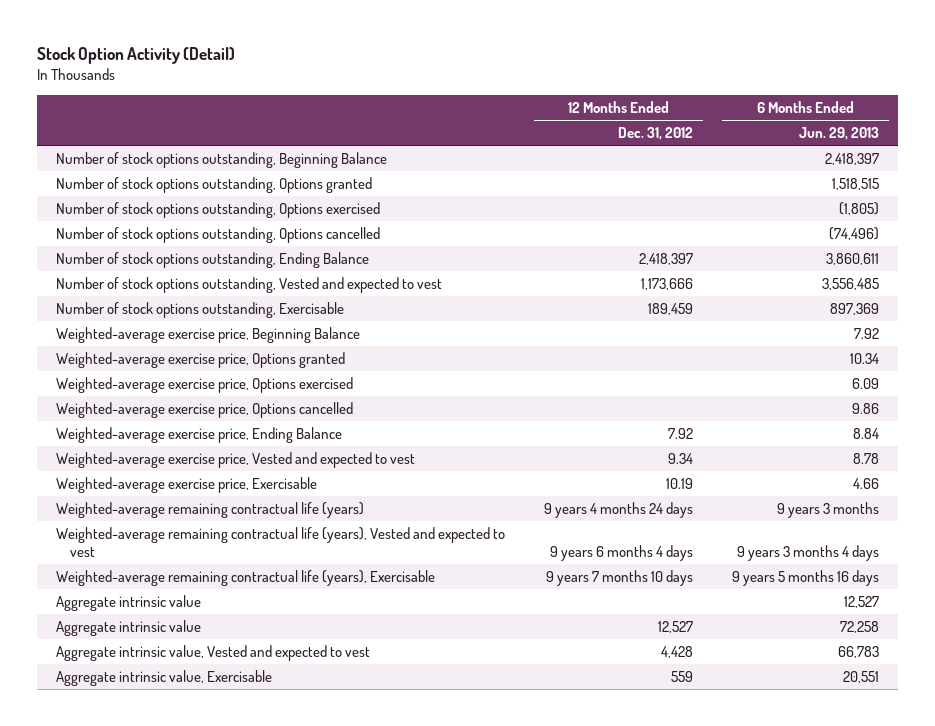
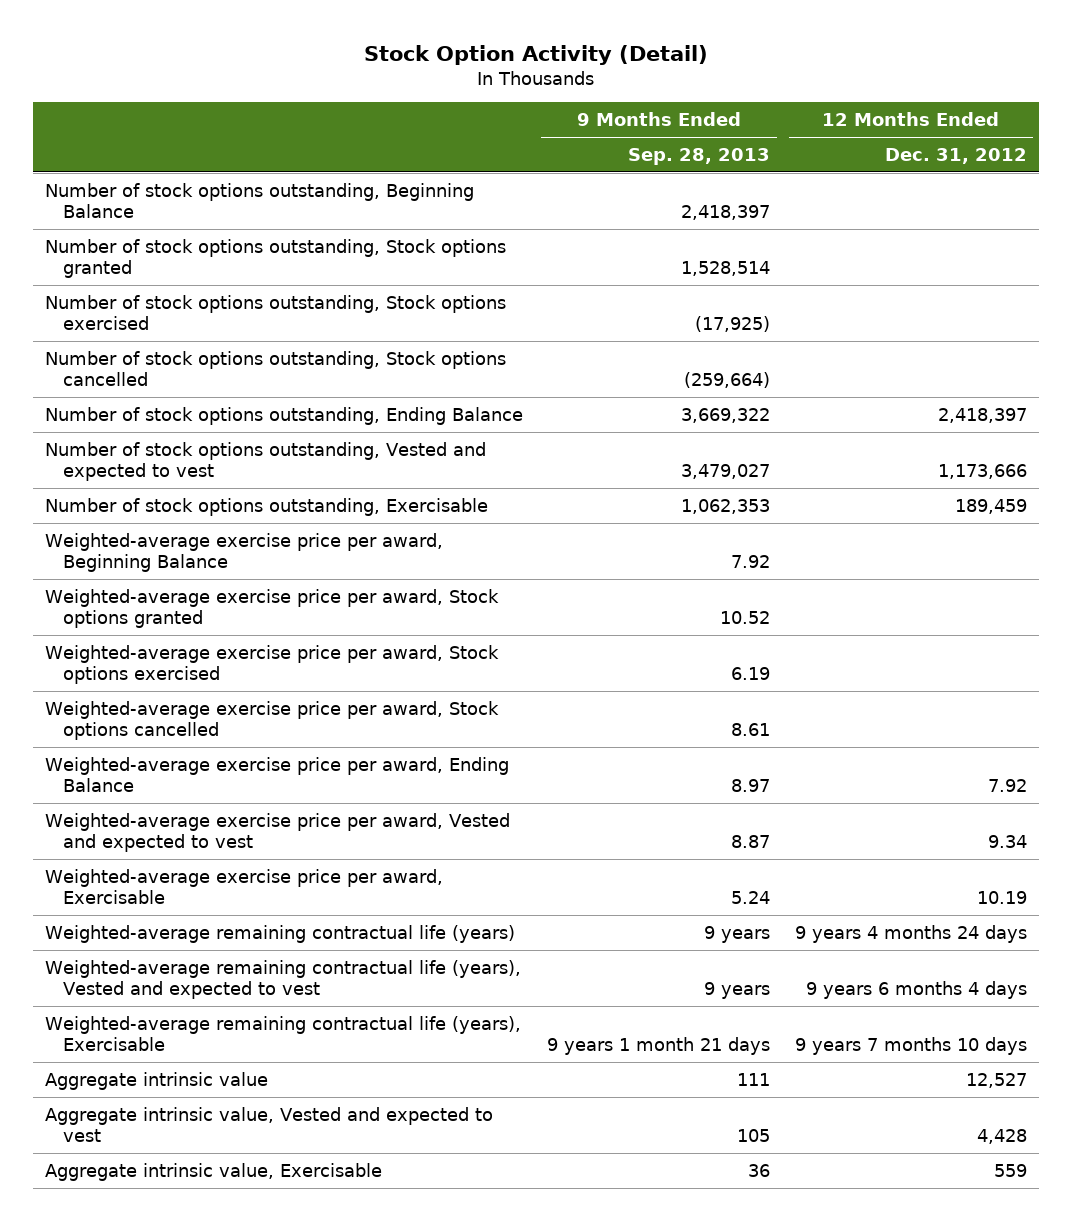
- | 12 Months Ended Dec. 31, 2012 | 6 Months Ended Jun. 29, 2013
+ | 9 Months Ended Sep. 28, 2013 | 12 Months Ended Dec. 31, 2012
- Number of stock options outstanding, Options granted | | 1,518,515
- Number of stock options outstanding, Options exercised | | (1,805)
- Number of stock options outstanding, Options cancelled | | (74,496)
+ Number of stock options outstanding, Stock options granted | 1,528,514 |
+ Number of stock options outstanding, Stock options exercised | (17,925) |
+ Number of stock options outstanding, Stock options cancelled | (259,664) |
- Weighted-average exercise price, Beginning Balance | | 7.92
- Weighted-average exercise price, Options granted | | 10.34
- Weighted-average exercise price, Options exercised | | 6.09
- Weighted-average exercise price, Options cancelled | | 9.86
- Weighted-average exercise price, Ending Balance | 7.92 | 8.84
- Weighted-average exercise price, Vested and expected to vest | 9.34 | 8.78
- Weighted-average exercise price, Exercisable | 10.19 | 4.66
+ Weighted-average exercise price per award, Beginning Balance | 7.92 |
+ Weighted-average exercise price per award, Stock options granted | 10.52 |
+ Weighted-average exercise price per award, Stock options exercised | 6.19 |
+ Weighted-average exercise price per award, Stock options cancelled | 8.61 |
+ Weighted-average exercise price per award, Ending Balance | 8.97 | 7.92
+ Weighted-average exercise price per award, Vested and expected to vest | 8.87 | 9.34
+ Weighted-average exercise price per award, Exercisable | 5.24 | 10.19
- Aggregate intrinsic value | | 12,527

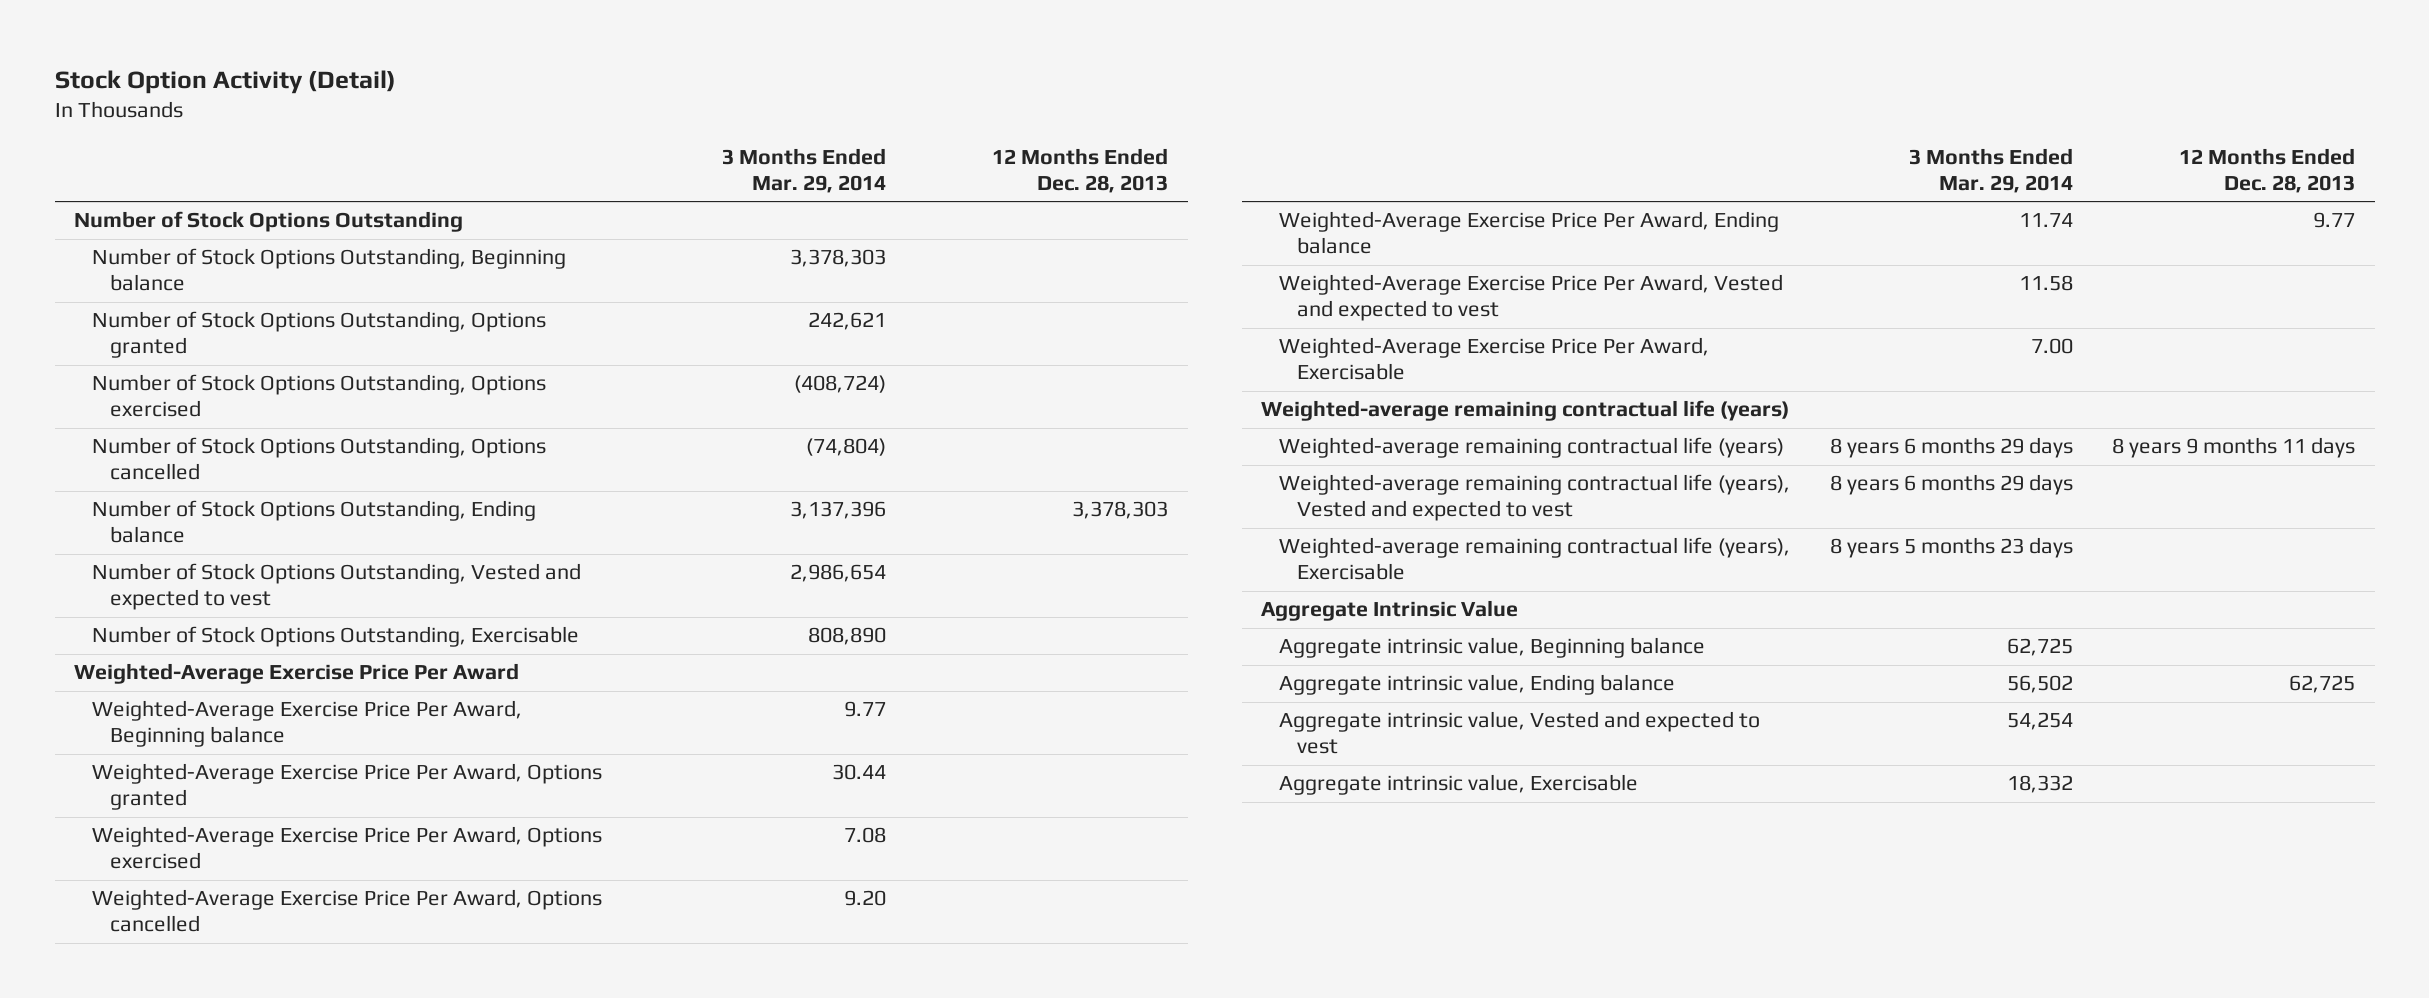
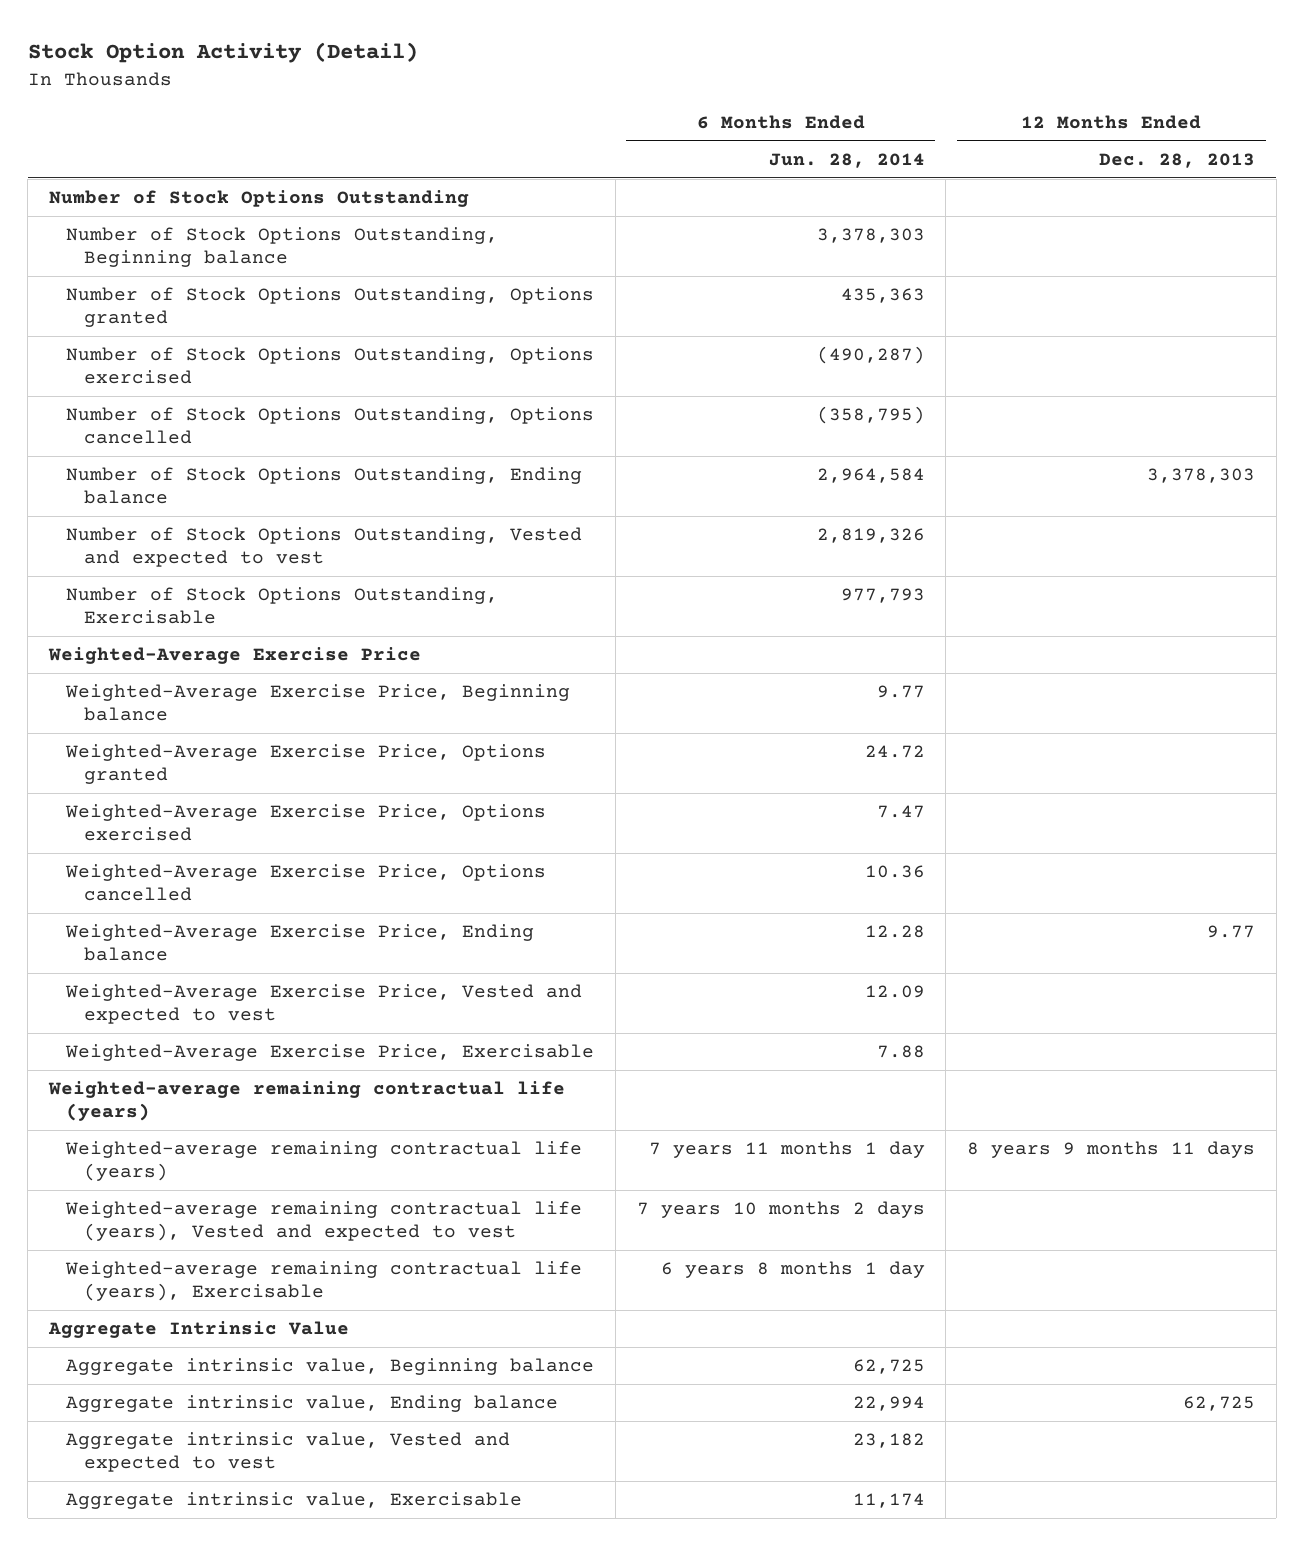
- | 3 Months Ended Mar. 29, 2014 | 12 Months Ended Dec. 28, 2013
+ | 6 Months Ended Jun. 28, 2014 | 12 Months Ended Dec. 28, 2013
- Weighted-Average Exercise Price Per Award
- Weighted-Average Exercise Price Per Award, Beginning balance | 9.77 |
- Weighted-Average Exercise Price Per Award, Options granted | 30.44 |
- Weighted-Average Exercise Price Per Award, Options exercised | 7.08 |
- Weighted-Average Exercise Price Per Award, Options cancelled | 9.20 |
- Weighted-Average Exercise Price Per Award, Ending balance | 11.74 | 9.77
- Weighted-Average Exercise Price Per Award, Vested and expected to vest | 11.58 |
- Weighted-Average Exercise Price Per Award, Exercisable | 7.00 |
+ Weighted-Average Exercise Price
+ Weighted-Average Exercise Price, Beginning balance | 9.77 |
+ Weighted-Average Exercise Price, Options granted | 24.72 |
+ Weighted-Average Exercise Price, Options exercised | 7.47 |
+ Weighted-Average Exercise Price, Options cancelled | 10.36 |
+ Weighted-Average Exercise Price, Ending balance | 12.28 | 9.77
+ Weighted-Average Exercise Price, Vested and expected to vest | 12.09 |
+ Weighted-Average Exercise Price, Exercisable | 7.88 |

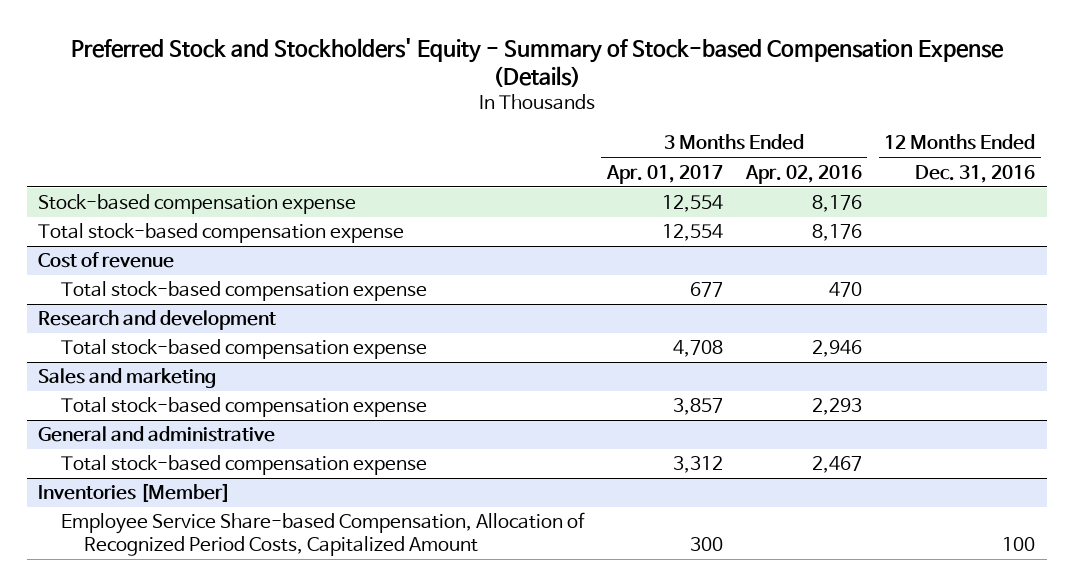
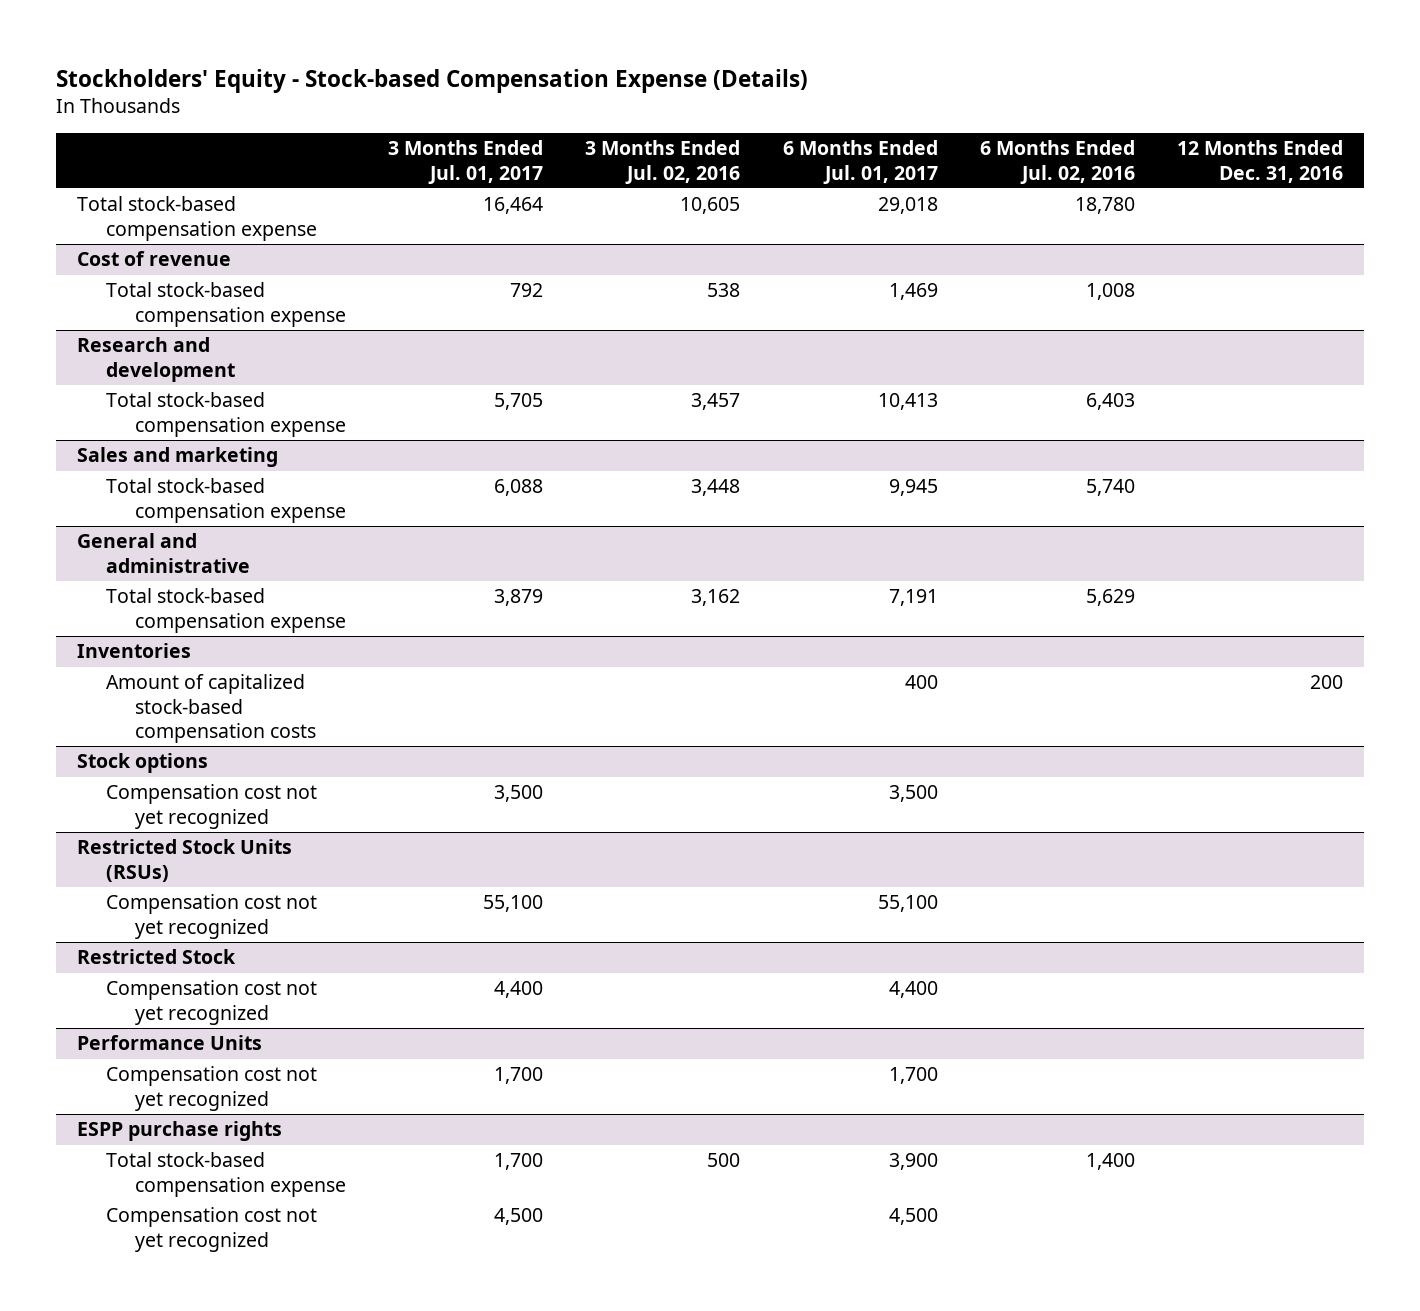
- Preferred Stock and Stockholders' Equity - Summary of Stock-based Compensation Expense (Details)
+ Stockholders' Equity - Stock-based Compensation Expense (Details)
- | 3 Months Ended Apr. 01, 2017 | 3 Months Ended Apr. 02, 2016 | 12 Months Ended Dec. 31, 2016
+ | 3 Months Ended Jul. 01, 2017 | 3 Months Ended Jul. 02, 2016 | 6 Months Ended Jul. 01, 2017 | 6 Months Ended Jul. 02, 2016 | 12 Months Ended Dec. 31, 2016
- Stock-based compensation expense | 12,554 | 8,176 |
- Inventories [Member]
- Employee Service Share-based Compensation, Allocation of Recognized Period Costs, Capitalized Amount | 300 | | 100
+ Inventories
+ Amount of capitalized stock-based compensation costs | | | 400 | | 200
+ Stock options
+ Compensation cost not yet recognized | 3,500 | | 3,500 | |
+ Restricted Stock Units (RSUs)
+ Compensation cost not yet recognized | 55,100 | | 55,100 | |
+ Restricted Stock
+ Compensation cost not yet recognized | 4,400 | | 4,400 | |
+ Performance Units
+ Compensation cost not yet recognized | 1,700 | | 1,700 | |
+ ESPP purchase rights
+ Total stock-based compensation expense | 1,700 | 500 | 3,900 | 1,400 |
+ Compensation cost not yet recognized | 4,500 | | 4,500 | |

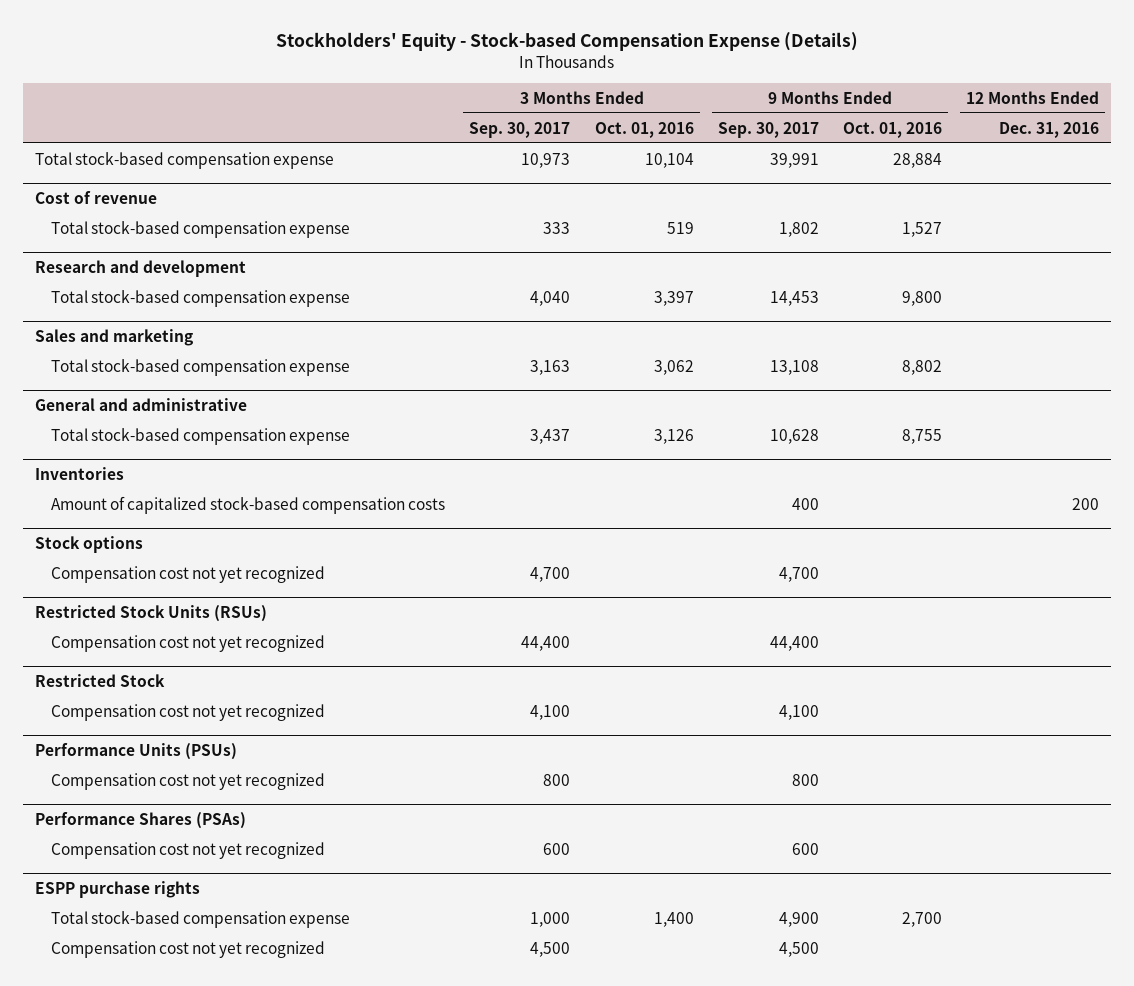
- | 3 Months Ended Jul. 01, 2017 | 3 Months Ended Jul. 02, 2016 | 6 Months Ended Jul. 01, 2017 | 6 Months Ended Jul. 02, 2016 | 12 Months Ended Dec. 31, 2016
+ | 3 Months Ended Sep. 30, 2017 | 3 Months Ended Oct. 01, 2016 | 9 Months Ended Sep. 30, 2017 | 9 Months Ended Oct. 01, 2016 | 12 Months Ended Dec. 31, 2016
- Performance Units
+ Performance Units (PSUs)
+ Performance Shares (PSAs)
+ Compensation cost not yet recognized | 600 | | 600 | |

